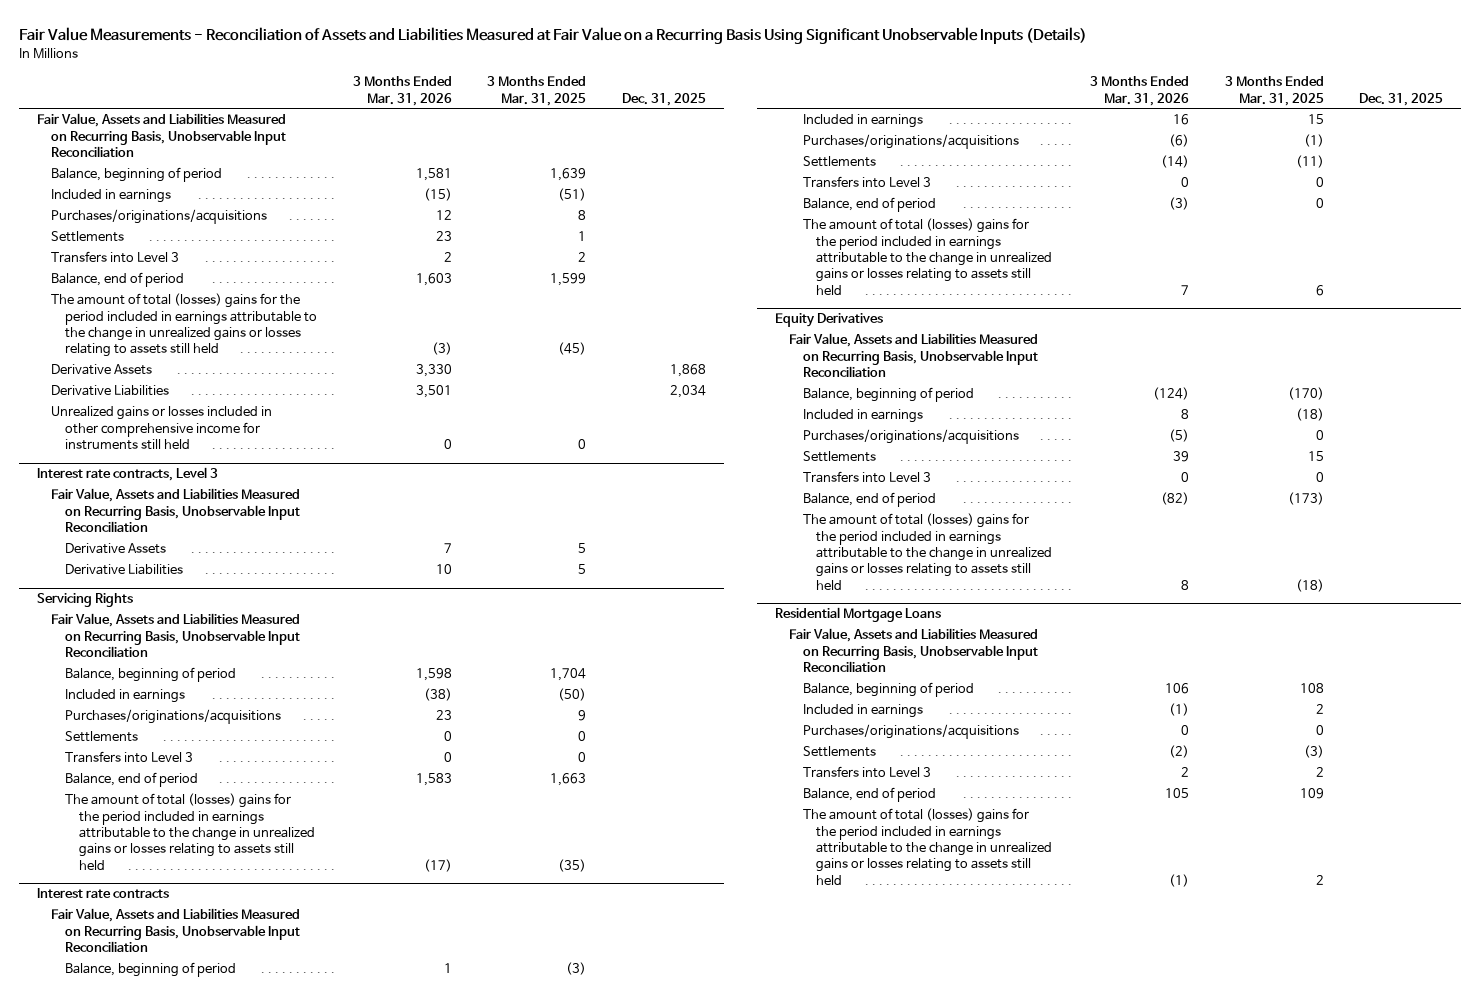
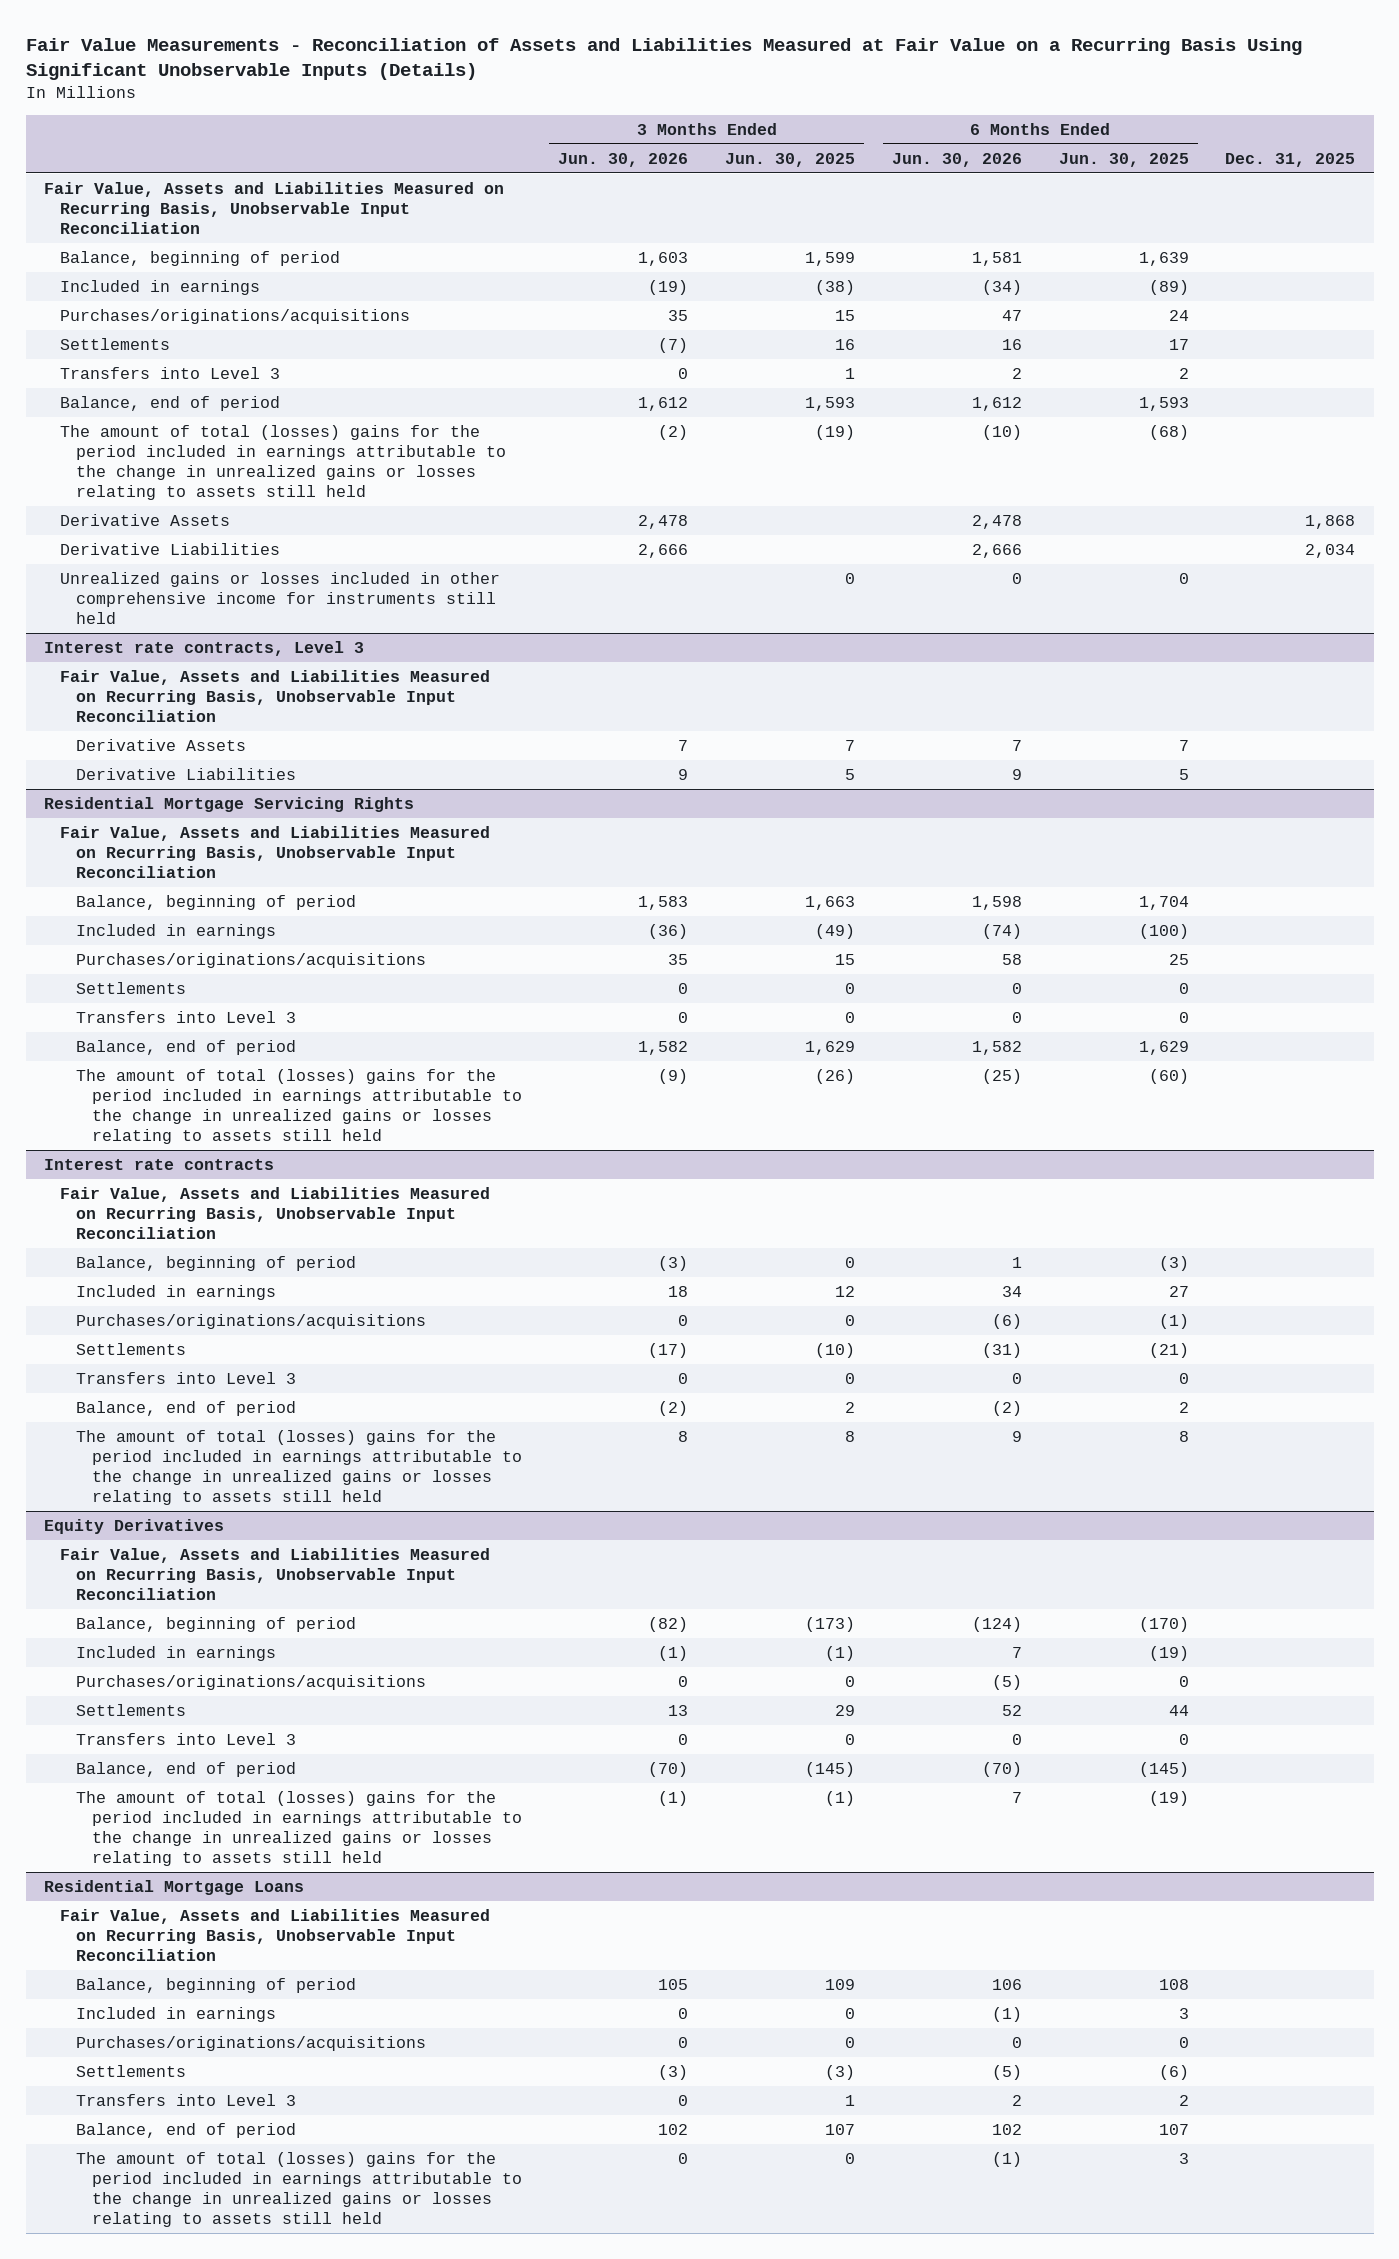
- | 3 Months Ended Mar. 31, 2026 | 3 Months Ended Mar. 31, 2025 | Dec. 31, 2025
+ | 3 Months Ended Jun. 30, 2026 | 3 Months Ended Jun. 30, 2025 | 6 Months Ended Jun. 30, 2026 | 6 Months Ended Jun. 30, 2025 | Dec. 31, 2025
- Servicing Rights
+ Residential Mortgage Servicing Rights

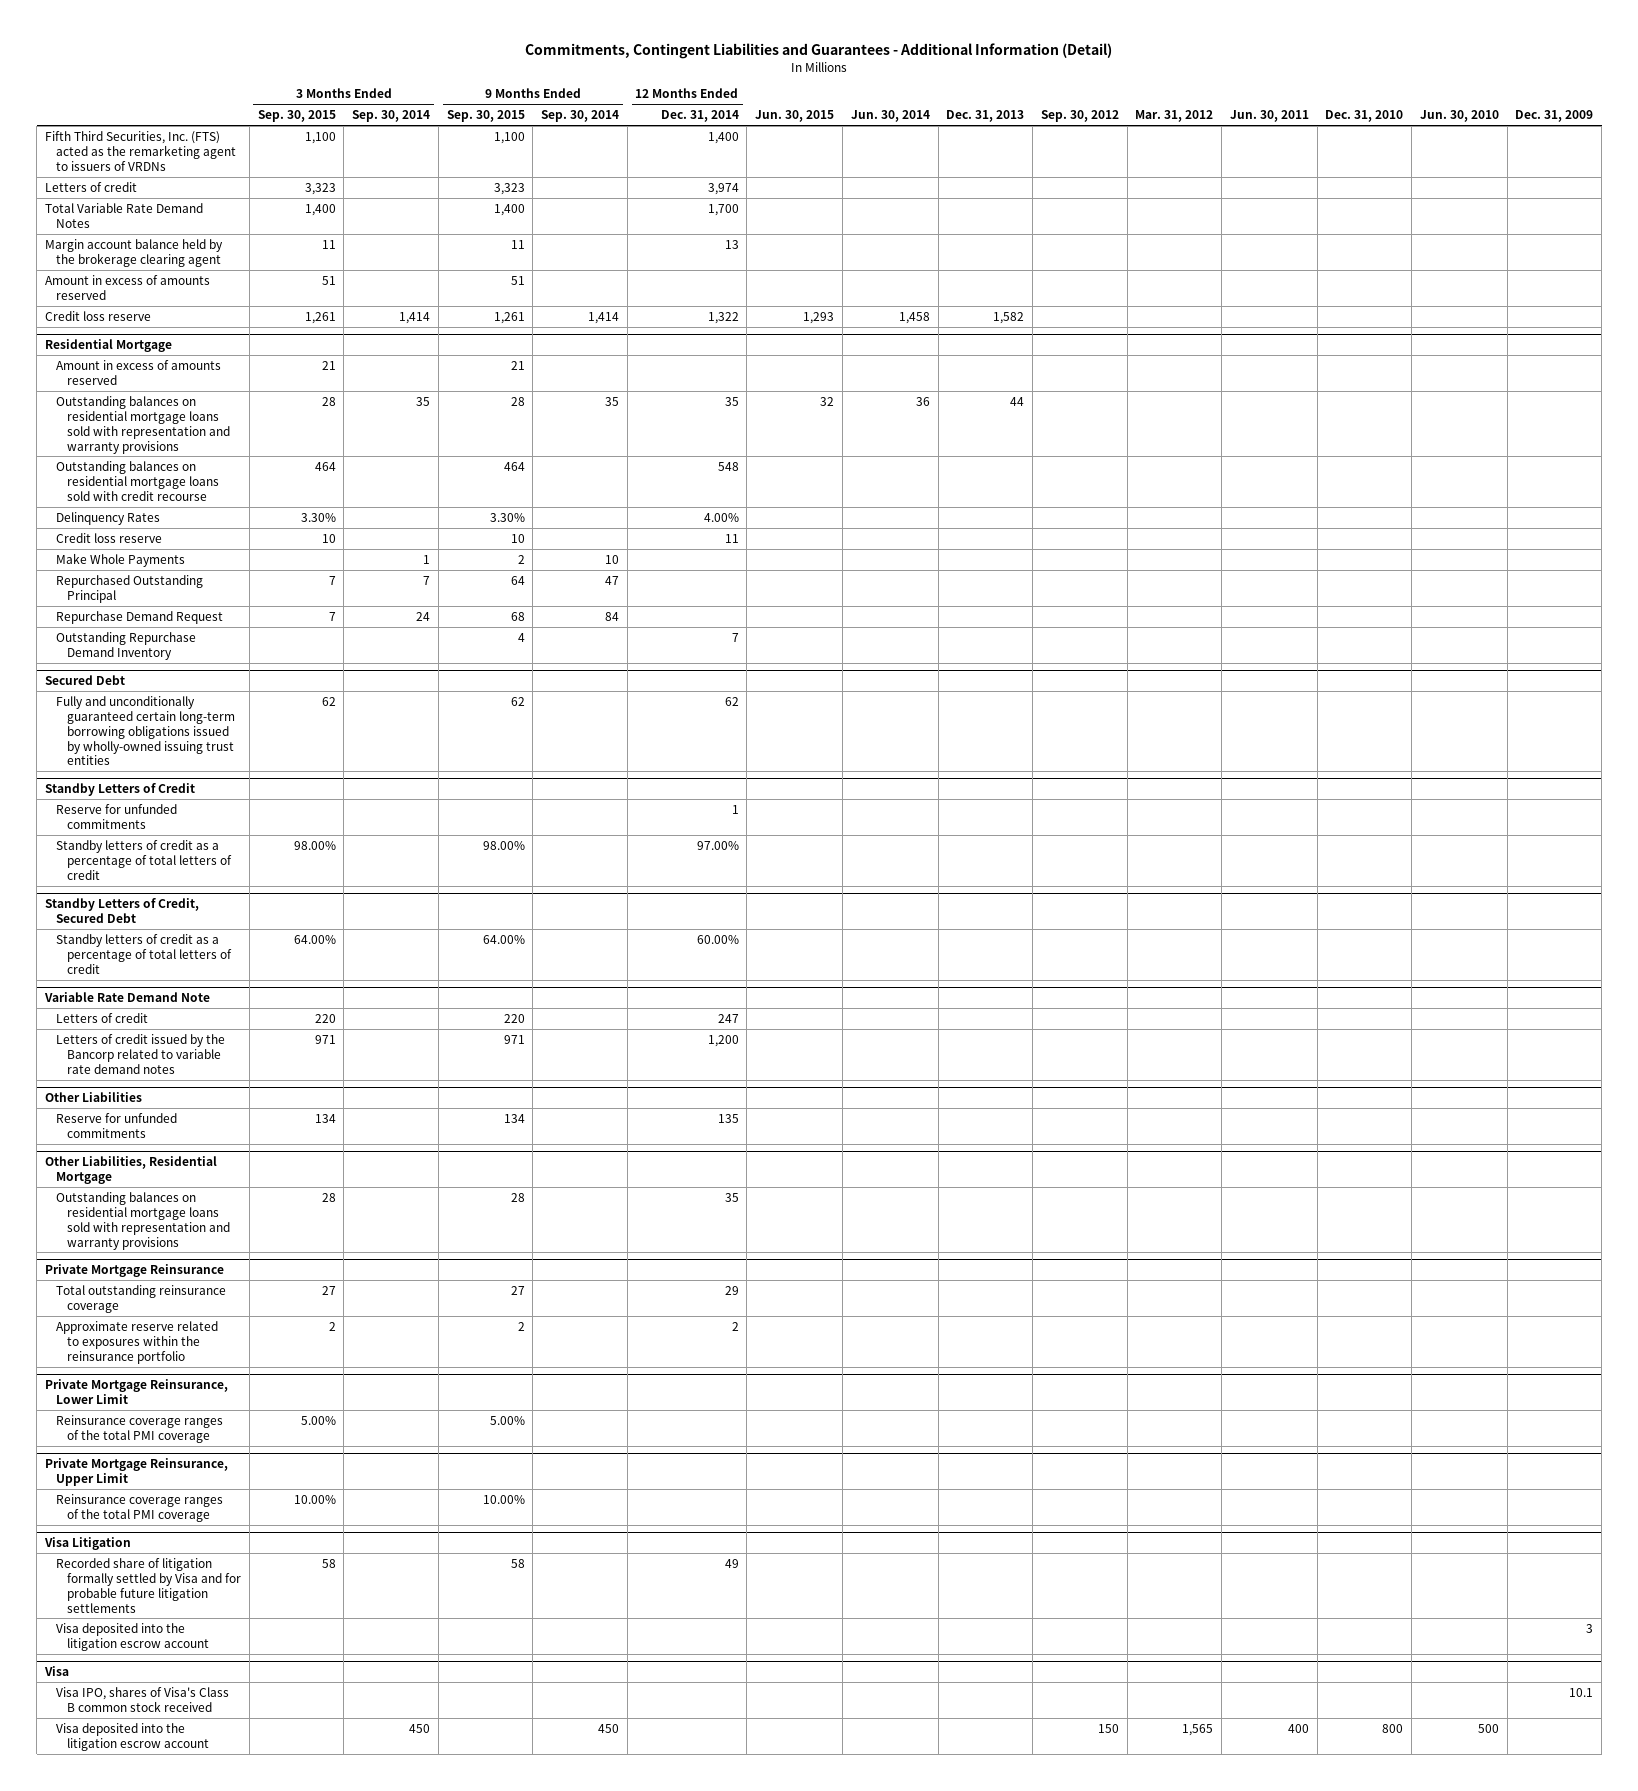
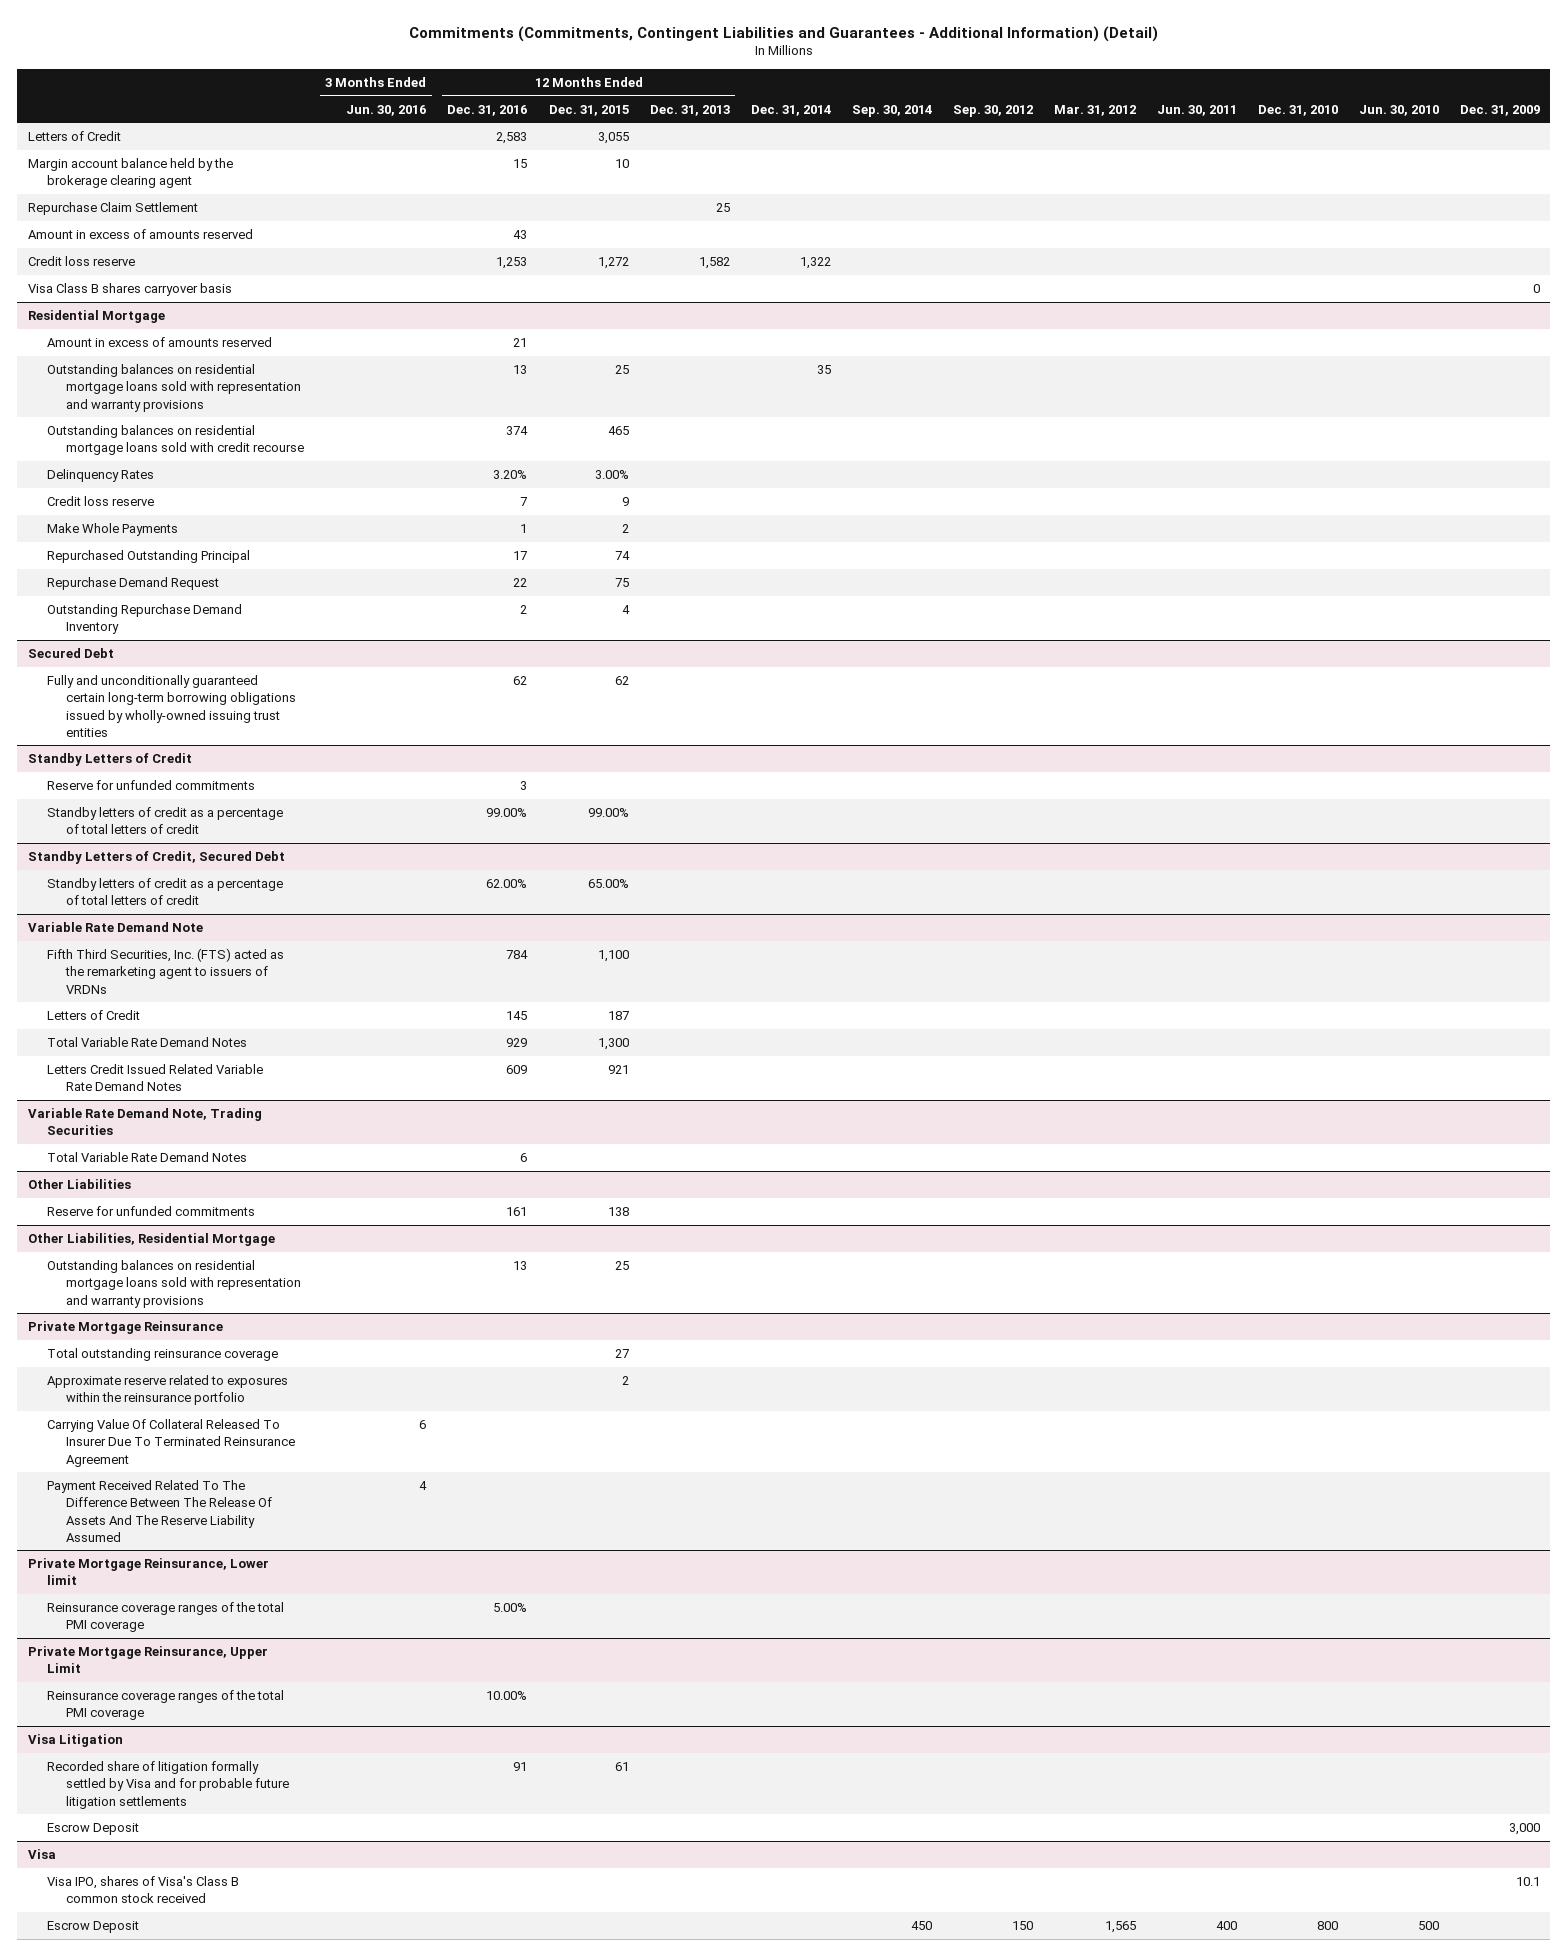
- Commitments, Contingent Liabilities and Guarantees - Additional Information (Detail)
+ Commitments (Commitments, Contingent Liabilities and Guarantees - Additional Information) (Detail)
- | 3 Months Ended Sep. 30, 2015 | 3 Months Ended Sep. 30, 2014 | 9 Months Ended Sep. 30, 2015 | 9 Months Ended Sep. 30, 2014 | 12 Months Ended Dec. 31, 2014 | Jun. 30, 2015 | Jun. 30, 2014 | Dec. 31, 2013 | Sep. 30, 2012 | Mar. 31, 2012 | Jun. 30, 2011 | Dec. 31, 2010 | Jun. 30, 2010 | Dec. 31, 2009
+ | 3 Months Ended Jun. 30, 2016 | 12 Months Ended Dec. 31, 2016 | 12 Months Ended Dec. 31, 2015 | 12 Months Ended Dec. 31, 2013 | Dec. 31, 2014 | Sep. 30, 2014 | Sep. 30, 2012 | Mar. 31, 2012 | Jun. 30, 2011 | Dec. 31, 2010 | Jun. 30, 2010 | Dec. 31, 2009
- Fifth Third Securities, Inc. (FTS) acted as the remarketing agent to issuers of VRDNs | 1,100 | | 1,100 | | 1,400 | | | | | | | | |
- Letters of credit | 3,323 | | 3,323 | | 3,974 | | | | | | | | |
- Total Variable Rate Demand Notes | 1,400 | | 1,400 | | 1,700 | | | | | | | | |
+ Letters of Credit | | 2,583 | 3,055 | | | | | | | | |
+ Repurchase Claim Settlement | | | | 25 | | | | | | | |
+ Visa Class B shares carryover basis | | | | | | | | | | | | 0
@ Variable Rate Demand Note
- Letters of credit | 220 | | 220 | | 247 | | | | | | | | |
- Letters of credit issued by the Bancorp related to variable rate demand notes | 971 | | 971 | | 1,200 | | | | | | | | |
+ Fifth Third Securities, Inc. (FTS) acted as the remarketing agent to issuers of VRDNs | | 784 | 1,100 | | | | | | | | |
+ Letters of Credit | | 145 | 187 | | | | | | | | |
+ Total Variable Rate Demand Notes | | 929 | 1,300 | | | | | | | | |
+ Letters Credit Issued Related Variable Rate Demand Notes | | 609 | 921 | | | | | | | | |
+ Variable Rate Demand Note, Trading Securities
+ Total Variable Rate Demand Notes | | 6 | | | | | | | | | |
- Private Mortgage Reinsurance, Lower Limit
@ Private Mortgage Reinsurance
+ Carrying Value Of Collateral Released To Insurer Due To Terminated Reinsurance Agreement | 6 | | | | | | | | | | |
+ Payment Received Related To The Difference Between The Release Of Assets And The Reserve Liability Assumed | 4 | | | | | | | | | | |
+ Private Mortgage Reinsurance, Lower limit
@ Visa Litigation
- Visa deposited into the litigation escrow account | | | | | | | | | | | | | | 3
+ Escrow Deposit | | | | | | | | | | | | 3,000
@ Visa
- Visa deposited into the litigation escrow account | | 450 | | 450 | | | | | 150 | 1,565 | 400 | 800 | 500 |
+ Escrow Deposit | | | | | | 450 | 150 | 1,565 | 400 | 800 | 500 |

